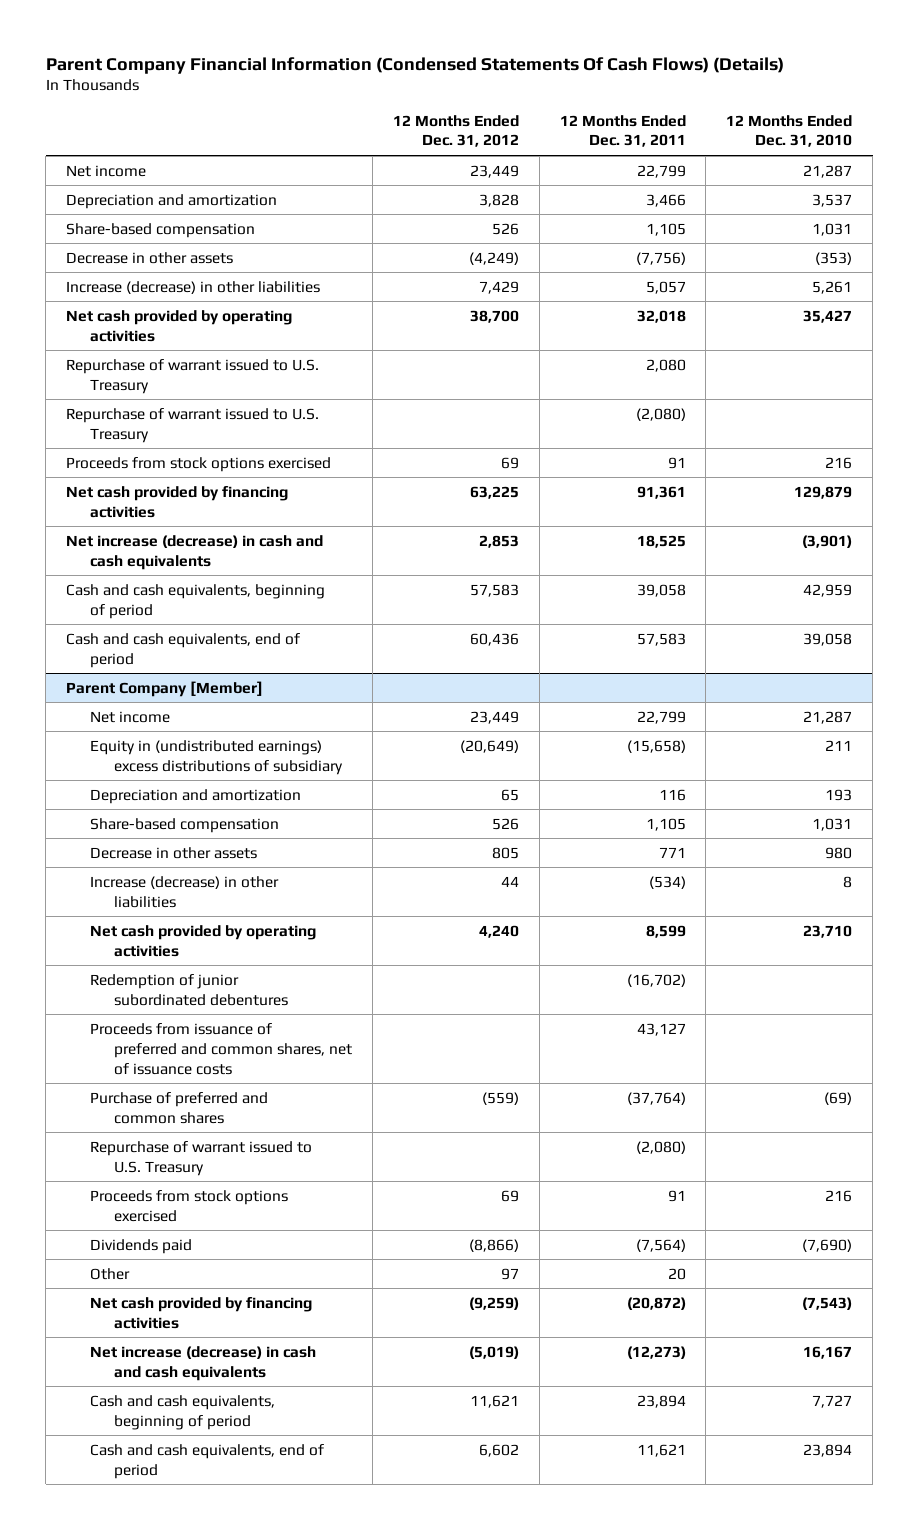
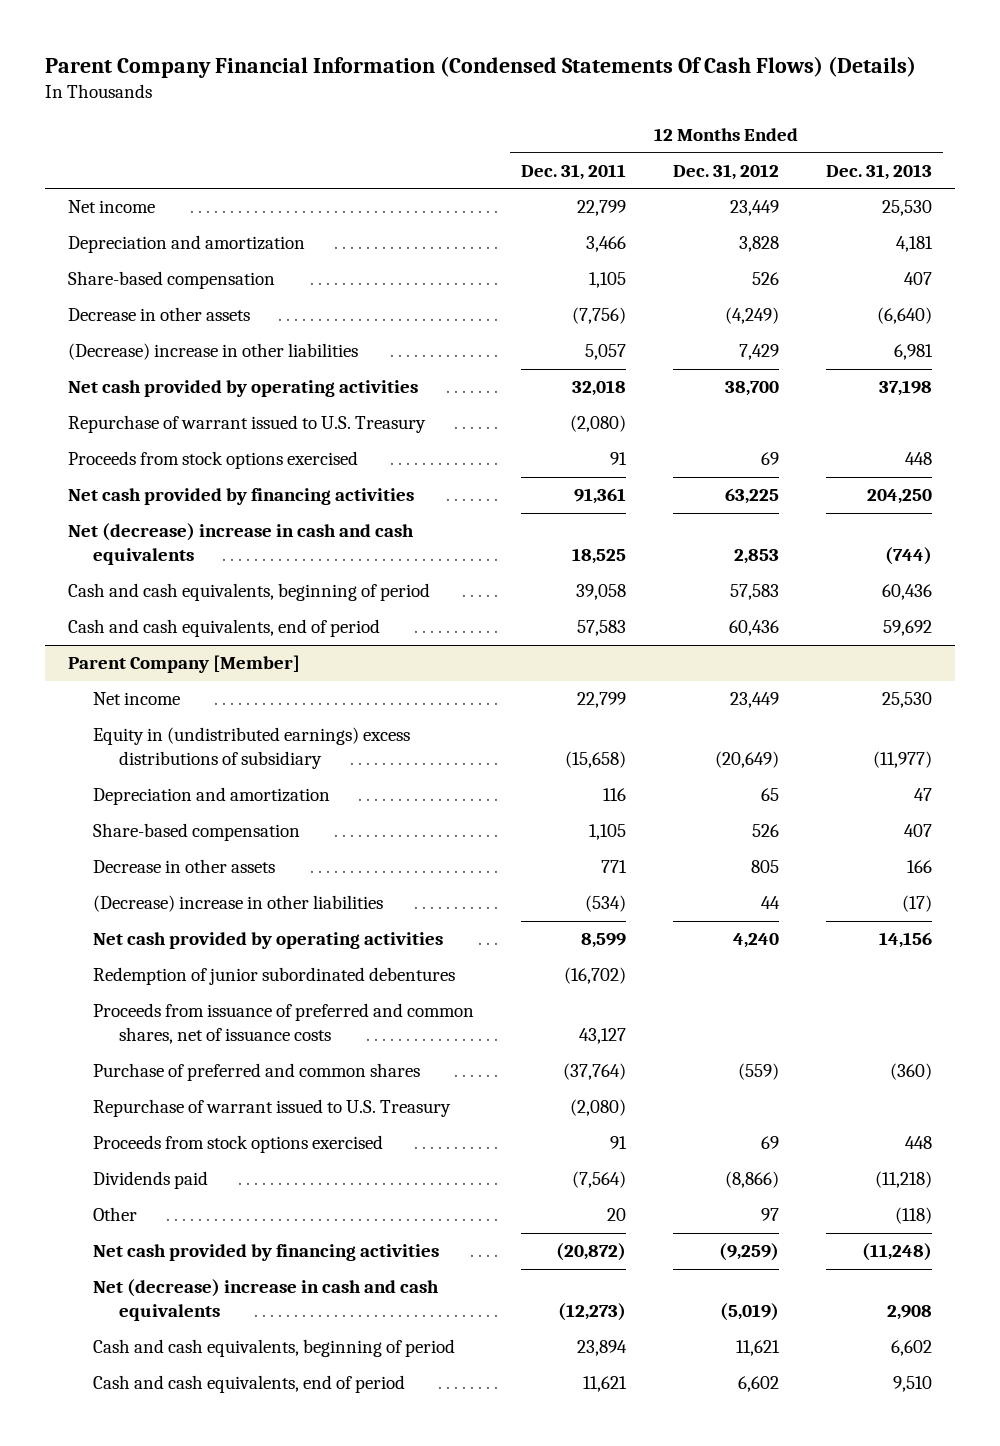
- | 12 Months Ended Dec. 31, 2012 | 12 Months Ended Dec. 31, 2011 | 12 Months Ended Dec. 31, 2010
+ | 12 Months Ended Dec. 31, 2011 | 12 Months Ended Dec. 31, 2012 | 12 Months Ended Dec. 31, 2013
- Increase (decrease) in other liabilities | 7,429 | 5,057 | 5,261
+ (Decrease) increase in other liabilities | 5,057 | 7,429 | 6,981
- Repurchase of warrant issued to U.S. Treasury | | 2,080 |
- Net increase (decrease) in cash and cash equivalents | 2,853 | 18,525 | (3,901)
+ Net (decrease) increase in cash and cash equivalents | 18,525 | 2,853 | (744)
@ Parent Company [Member]
- Increase (decrease) in other liabilities | 44 | (534) | 8
+ (Decrease) increase in other liabilities | (534) | 44 | (17)
- Net increase (decrease) in cash and cash equivalents | (5,019) | (12,273) | 16,167
+ Net (decrease) increase in cash and cash equivalents | (12,273) | (5,019) | 2,908

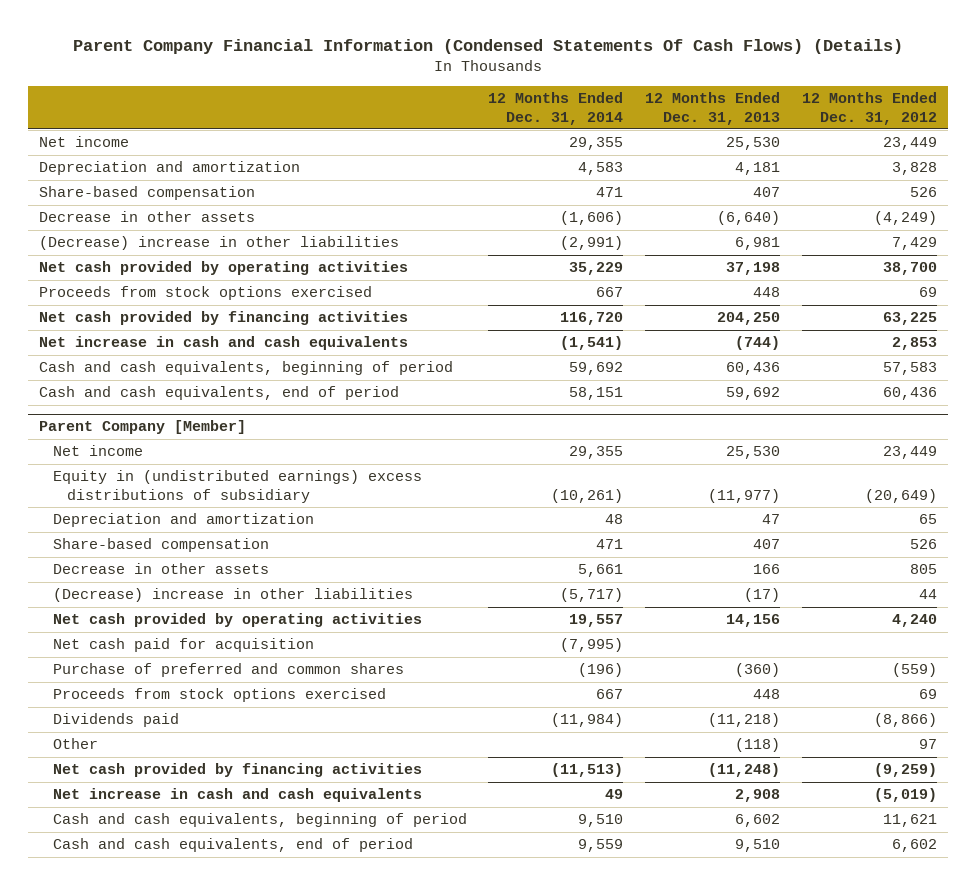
- | 12 Months Ended Dec. 31, 2011 | 12 Months Ended Dec. 31, 2012 | 12 Months Ended Dec. 31, 2013
+ | 12 Months Ended Dec. 31, 2014 | 12 Months Ended Dec. 31, 2013 | 12 Months Ended Dec. 31, 2012
- Repurchase of warrant issued to U.S. Treasury | (2,080) | |
- Net (decrease) increase in cash and cash equivalents | 18,525 | 2,853 | (744)
+ Net increase in cash and cash equivalents | (1,541) | (744) | 2,853
@ Parent Company [Member]
- Redemption of junior subordinated debentures | (16,702) | |
- Proceeds from issuance of preferred and common shares, net of issuance costs | 43,127 | |
+ Net cash paid for acquisition | (7,995) | |
- Repurchase of warrant issued to U.S. Treasury | (2,080) | |
- Net (decrease) increase in cash and cash equivalents | (12,273) | (5,019) | 2,908
+ Net increase in cash and cash equivalents | 49 | 2,908 | (5,019)

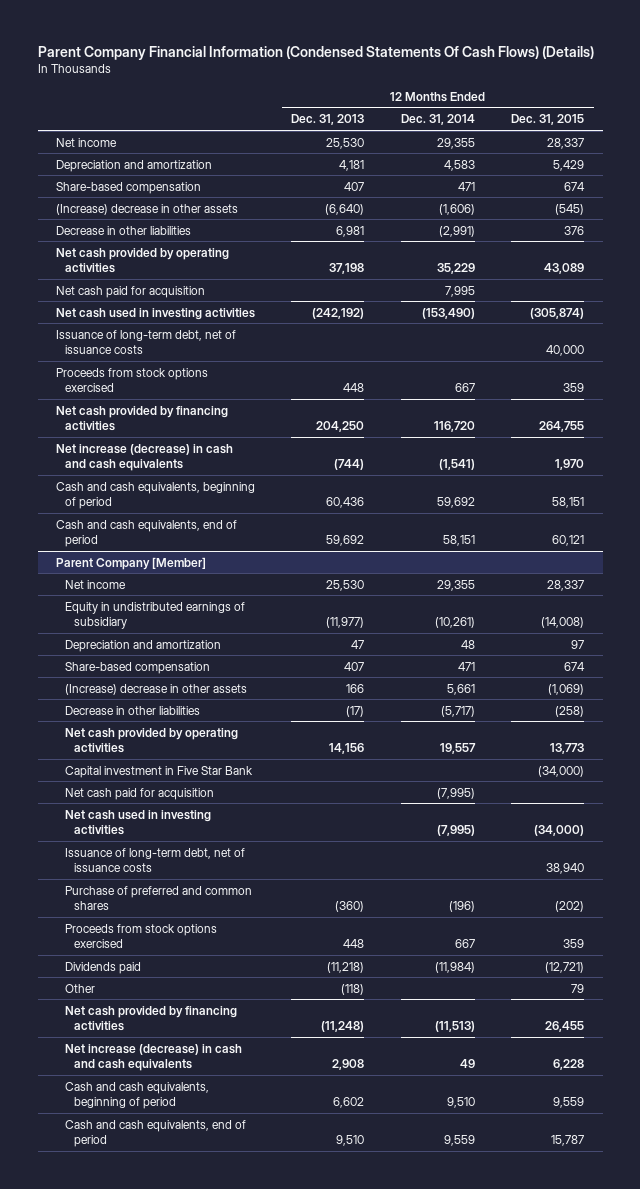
- | 12 Months Ended Dec. 31, 2014 | 12 Months Ended Dec. 31, 2013 | 12 Months Ended Dec. 31, 2012
+ | 12 Months Ended Dec. 31, 2013 | 12 Months Ended Dec. 31, 2014 | 12 Months Ended Dec. 31, 2015
- Decrease in other assets | (1,606) | (6,640) | (4,249)
- (Decrease) increase in other liabilities | (2,991) | 6,981 | 7,429
+ (Increase) decrease in other assets | (6,640) | (1,606) | (545)
+ Decrease in other liabilities | 6,981 | (2,991) | 376
+ Net cash paid for acquisition | | 7,995 |
+ Net cash used in investing activities | (242,192) | (153,490) | (305,874)
+ Issuance of long-term debt, net of issuance costs | | | 40,000
- Net increase in cash and cash equivalents | (1,541) | (744) | 2,853
+ Net increase (decrease) in cash and cash equivalents | (744) | (1,541) | 1,970
@ Parent Company [Member]
- Equity in (undistributed earnings) excess distributions of subsidiary | (10,261) | (11,977) | (20,649)
+ Equity in undistributed earnings of subsidiary | (11,977) | (10,261) | (14,008)
- Decrease in other assets | 5,661 | 166 | 805
- (Decrease) increase in other liabilities | (5,717) | (17) | 44
+ (Increase) decrease in other assets | 166 | 5,661 | (1,069)
+ Decrease in other liabilities | (17) | (5,717) | (258)
+ Capital investment in Five Star Bank | | | (34,000)
+ Net cash used in investing activities | | (7,995) | (34,000)
+ Issuance of long-term debt, net of issuance costs | | | 38,940
- Net increase in cash and cash equivalents | 49 | 2,908 | (5,019)
+ Net increase (decrease) in cash and cash equivalents | 2,908 | 49 | 6,228

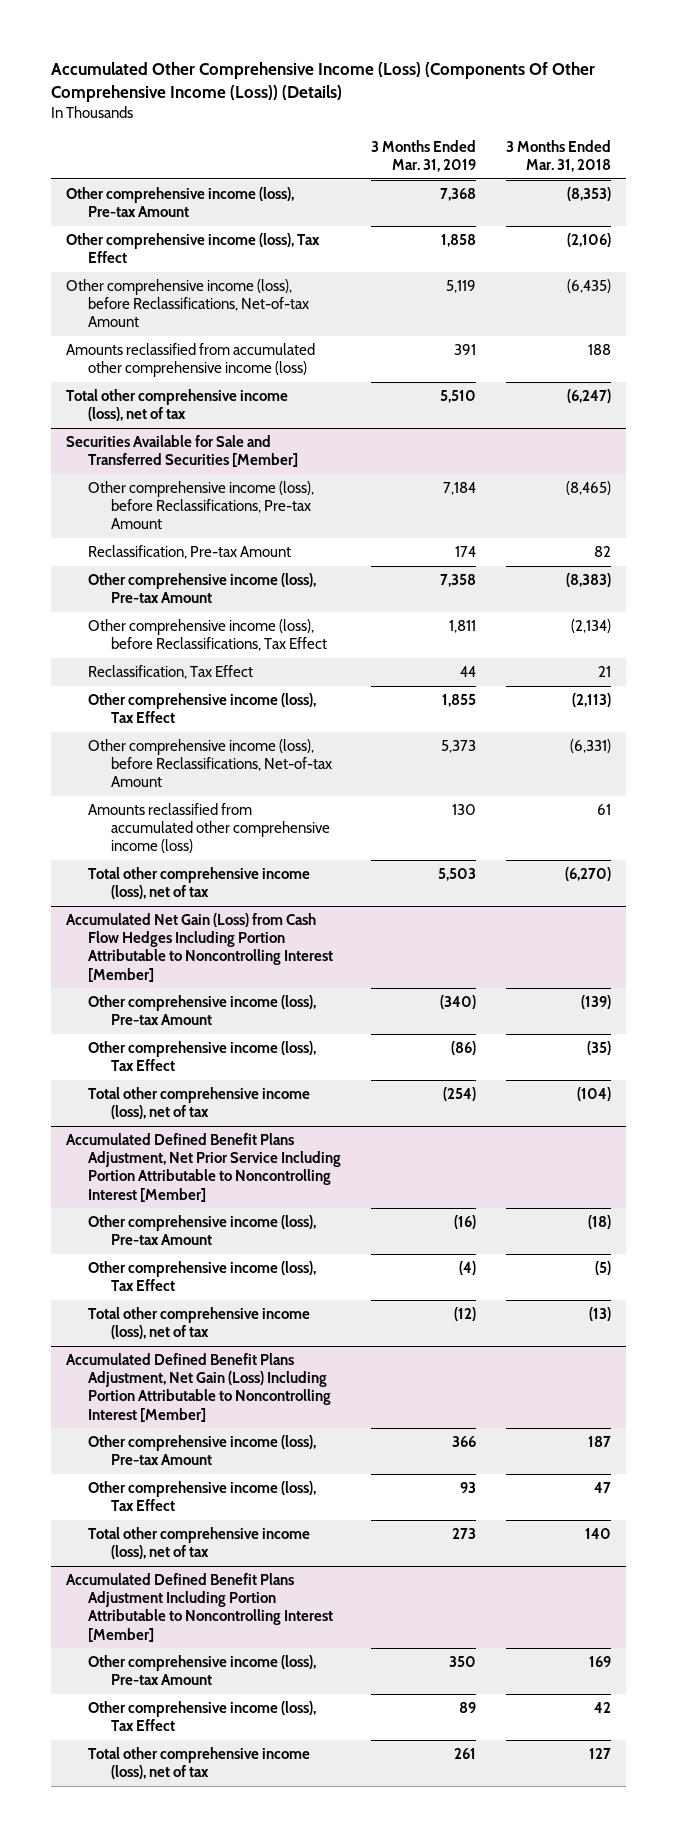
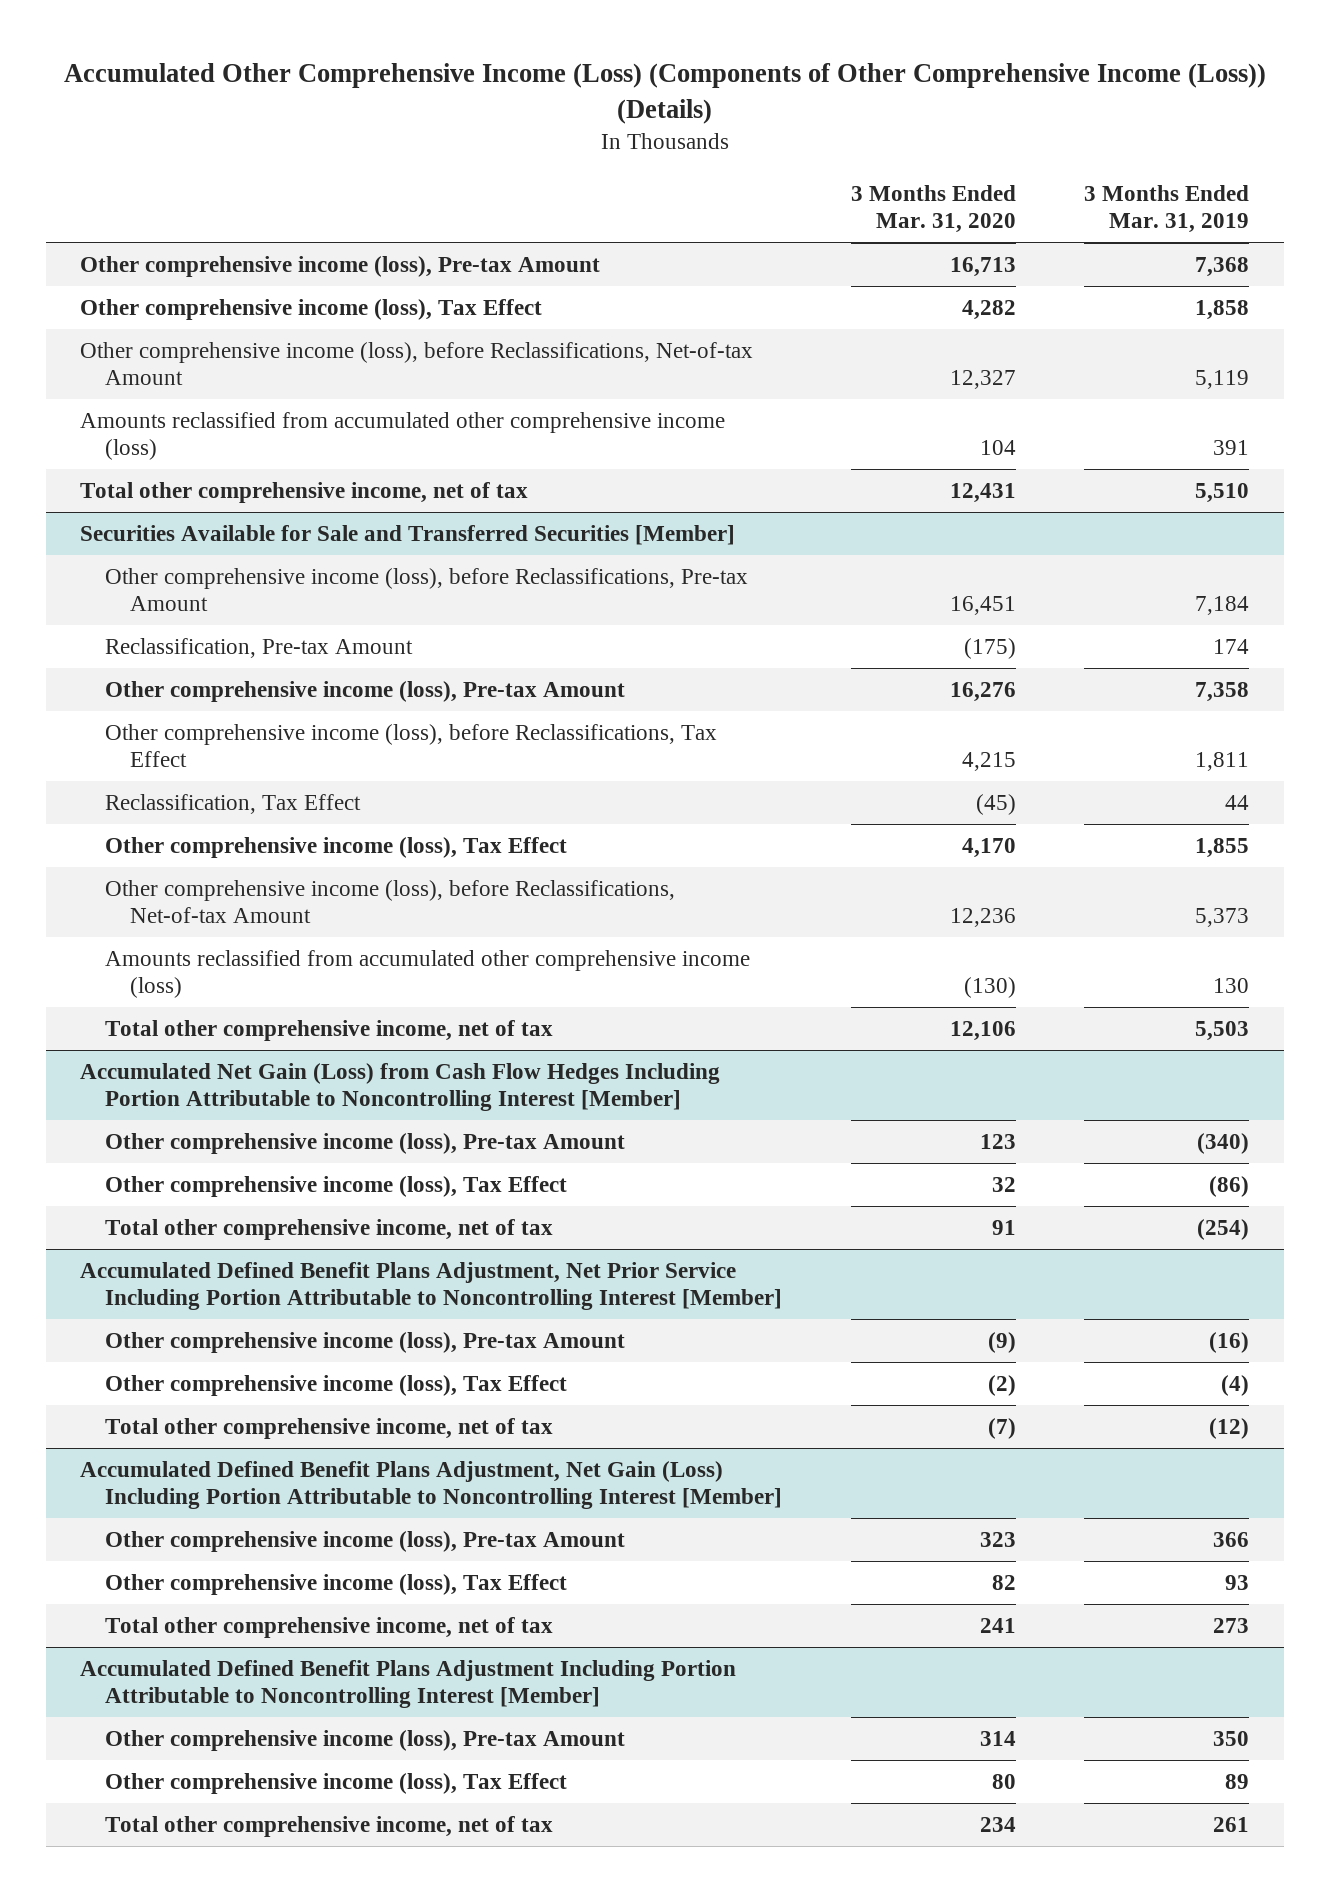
- Accumulated Other Comprehensive Income (Loss) (Components Of Other Comprehensive Income (Loss)) (Details)
+ Accumulated Other Comprehensive Income (Loss) (Components of Other Comprehensive Income (Loss)) (Details)
- | 3 Months Ended Mar. 31, 2019 | 3 Months Ended Mar. 31, 2018
+ | 3 Months Ended Mar. 31, 2020 | 3 Months Ended Mar. 31, 2019
- Total other comprehensive income (loss), net of tax | 5,510 | (6,247)
+ Total other comprehensive income, net of tax | 12,431 | 5,510
@ Securities Available for Sale and Transferred Securities [Member]
- Total other comprehensive income (loss), net of tax | 5,503 | (6,270)
+ Total other comprehensive income, net of tax | 12,106 | 5,503
@ Accumulated Net Gain (Loss) from Cash Flow Hedges Including Portion Attributable to Noncontrolling Interest [Member]
- Total other comprehensive income (loss), net of tax | (254) | (104)
+ Total other comprehensive income, net of tax | 91 | (254)
@ Accumulated Defined Benefit Plans Adjustment, Net Prior Service Including Portion Attributable to Noncontrolling Interest [Member]
- Total other comprehensive income (loss), net of tax | (12) | (13)
+ Total other comprehensive income, net of tax | (7) | (12)
@ Accumulated Defined Benefit Plans Adjustment, Net Gain (Loss) Including Portion Attributable to Noncontrolling Interest [Member]
- Total other comprehensive income (loss), net of tax | 273 | 140
+ Total other comprehensive income, net of tax | 241 | 273
@ Accumulated Defined Benefit Plans Adjustment Including Portion Attributable to Noncontrolling Interest [Member]
- Total other comprehensive income (loss), net of tax | 261 | 127
+ Total other comprehensive income, net of tax | 234 | 261

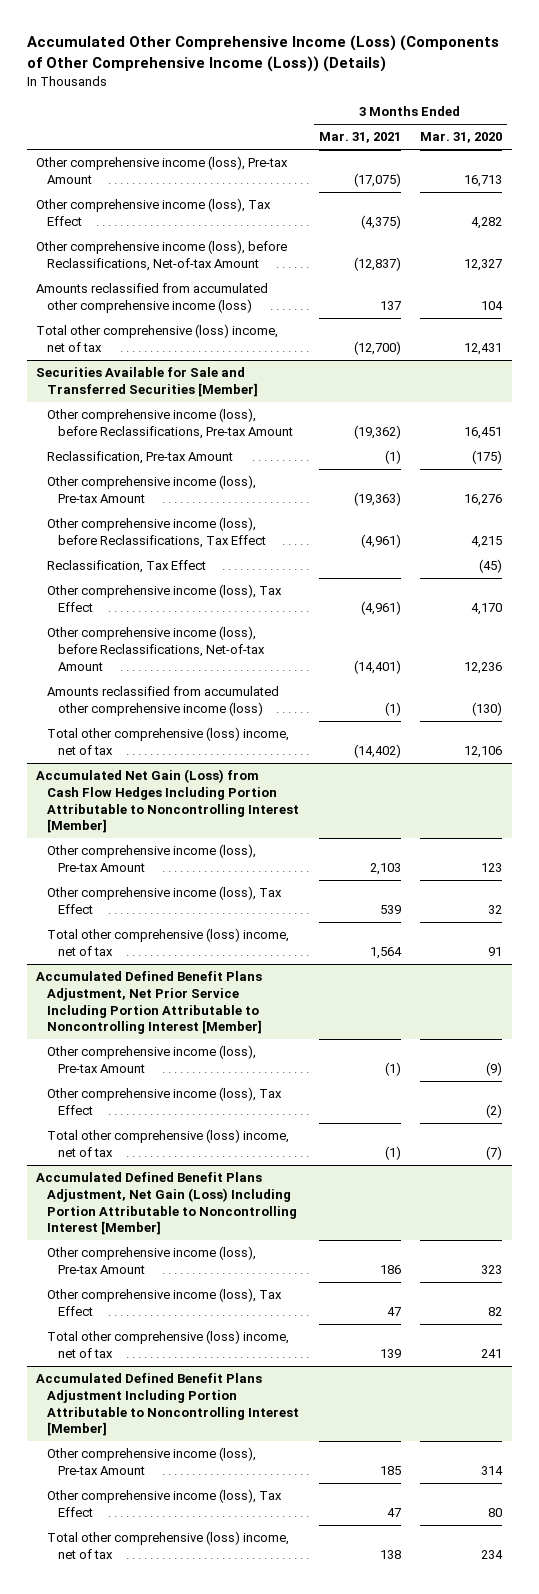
- | 3 Months Ended Mar. 31, 2020 | 3 Months Ended Mar. 31, 2019
+ | 3 Months Ended Mar. 31, 2021 | 3 Months Ended Mar. 31, 2020
- Total other comprehensive income, net of tax | 12,431 | 5,510
+ Total other comprehensive (loss) income, net of tax | (12,700) | 12,431
@ Securities Available for Sale and Transferred Securities [Member]
- Total other comprehensive income, net of tax | 12,106 | 5,503
+ Total other comprehensive (loss) income, net of tax | (14,402) | 12,106
@ Accumulated Net Gain (Loss) from Cash Flow Hedges Including Portion Attributable to Noncontrolling Interest [Member]
- Total other comprehensive income, net of tax | 91 | (254)
+ Total other comprehensive (loss) income, net of tax | 1,564 | 91
@ Accumulated Defined Benefit Plans Adjustment, Net Prior Service Including Portion Attributable to Noncontrolling Interest [Member]
- Total other comprehensive income, net of tax | (7) | (12)
+ Total other comprehensive (loss) income, net of tax | (1) | (7)
@ Accumulated Defined Benefit Plans Adjustment, Net Gain (Loss) Including Portion Attributable to Noncontrolling Interest [Member]
- Total other comprehensive income, net of tax | 241 | 273
+ Total other comprehensive (loss) income, net of tax | 139 | 241
@ Accumulated Defined Benefit Plans Adjustment Including Portion Attributable to Noncontrolling Interest [Member]
- Total other comprehensive income, net of tax | 234 | 261
+ Total other comprehensive (loss) income, net of tax | 138 | 234

